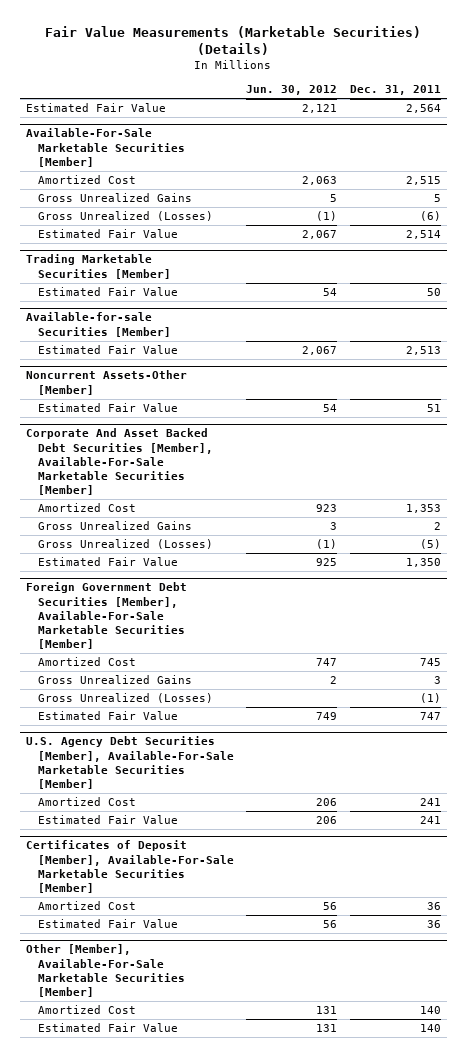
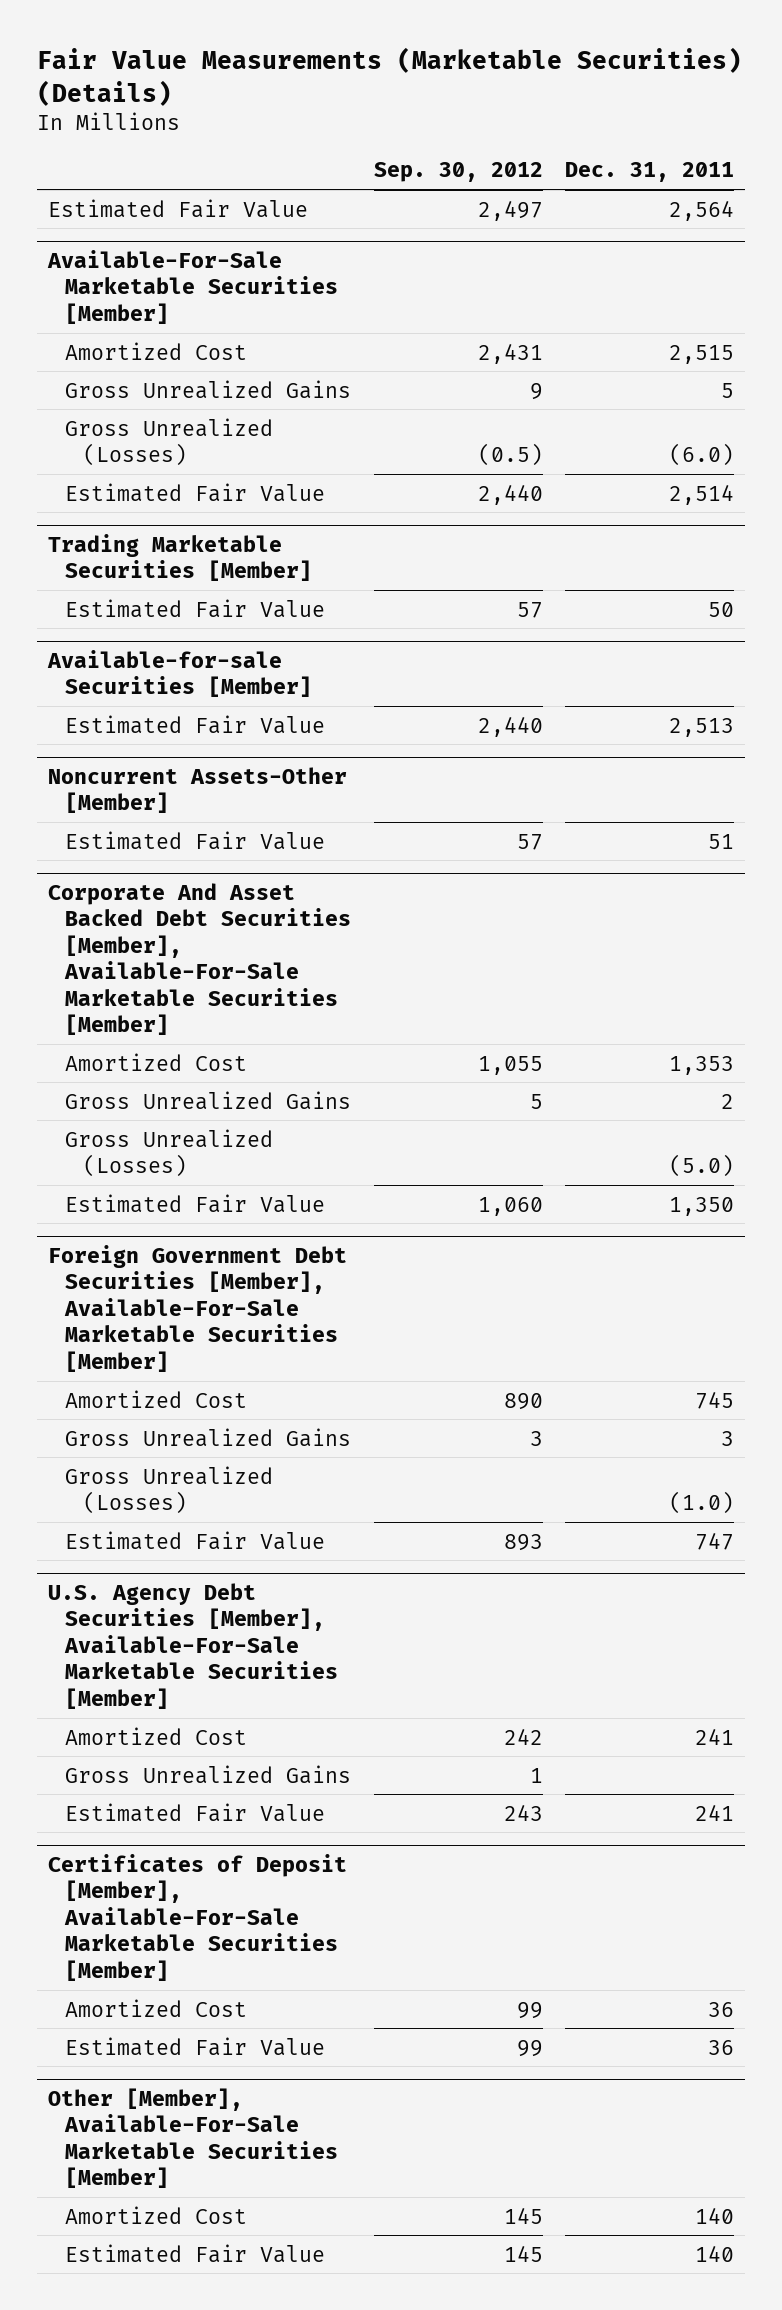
- | Jun. 30, 2012 | Dec. 31, 2011
+ | Sep. 30, 2012 | Dec. 31, 2011
@ Available-For-Sale Marketable Securities [Member]
- Gross Unrealized (Losses) | (1) | (6)
+ Gross Unrealized (Losses) | (0.5) | (6.0)
@ Corporate And Asset Backed Debt Securities [Member], Available-For-Sale Marketable Securities [Member]
- Gross Unrealized (Losses) | (1) | (5)
+ Gross Unrealized (Losses) | | (5.0)
@ Foreign Government Debt Securities [Member], Available-For-Sale Marketable Securities [Member]
- Gross Unrealized (Losses) | | (1)
+ Gross Unrealized (Losses) | | (1.0)
@ U.S. Agency Debt Securities [Member], Available-For-Sale Marketable Securities [Member]
+ Gross Unrealized Gains | 1 |

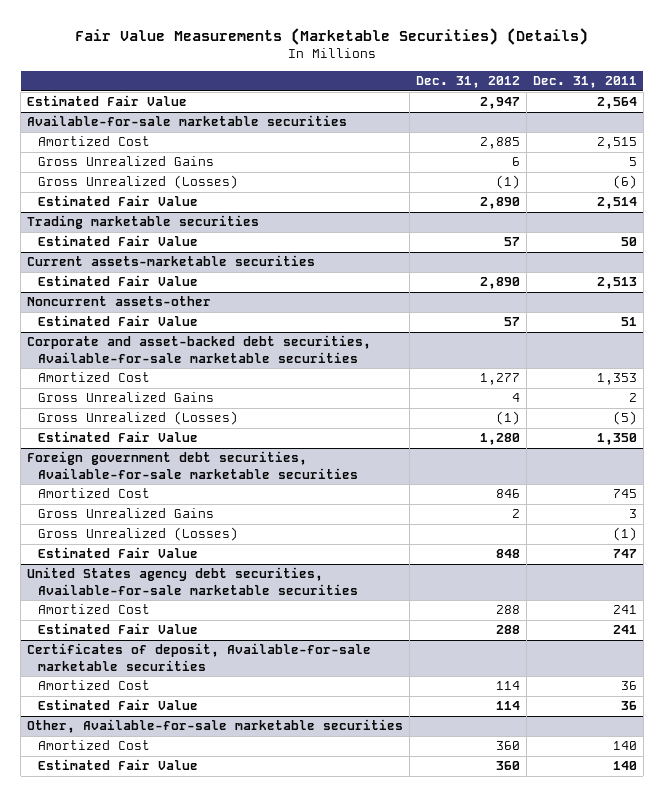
- | Sep. 30, 2012 | Dec. 31, 2011
+ | Dec. 31, 2012 | Dec. 31, 2011
- Available-For-Sale Marketable Securities [Member]
+ Available-for-sale marketable securities
- Gross Unrealized (Losses) | (0.5) | (6.0)
+ Gross Unrealized (Losses) | (1) | (6)
- Trading Marketable Securities [Member]
+ Trading marketable securities
- Available-for-sale Securities [Member]
+ Current assets-marketable securities
- Noncurrent Assets-Other [Member]
+ Noncurrent assets-other
- Corporate And Asset Backed Debt Securities [Member], Available-For-Sale Marketable Securities [Member]
+ Corporate and asset-backed debt securities, Available-for-sale marketable securities
- Gross Unrealized (Losses) | | (5.0)
+ Gross Unrealized (Losses) | (1) | (5)
- Foreign Government Debt Securities [Member], Available-For-Sale Marketable Securities [Member]
+ Foreign government debt securities, Available-for-sale marketable securities
- Gross Unrealized (Losses) | | (1.0)
+ Gross Unrealized (Losses) | | (1)
- U.S. Agency Debt Securities [Member], Available-For-Sale Marketable Securities [Member]
+ United States agency debt securities, Available-for-sale marketable securities
- Gross Unrealized Gains | 1 |
- Certificates of Deposit [Member], Available-For-Sale Marketable Securities [Member]
+ Certificates of deposit, Available-for-sale marketable securities
- Other [Member], Available-For-Sale Marketable Securities [Member]
+ Other, Available-for-sale marketable securities

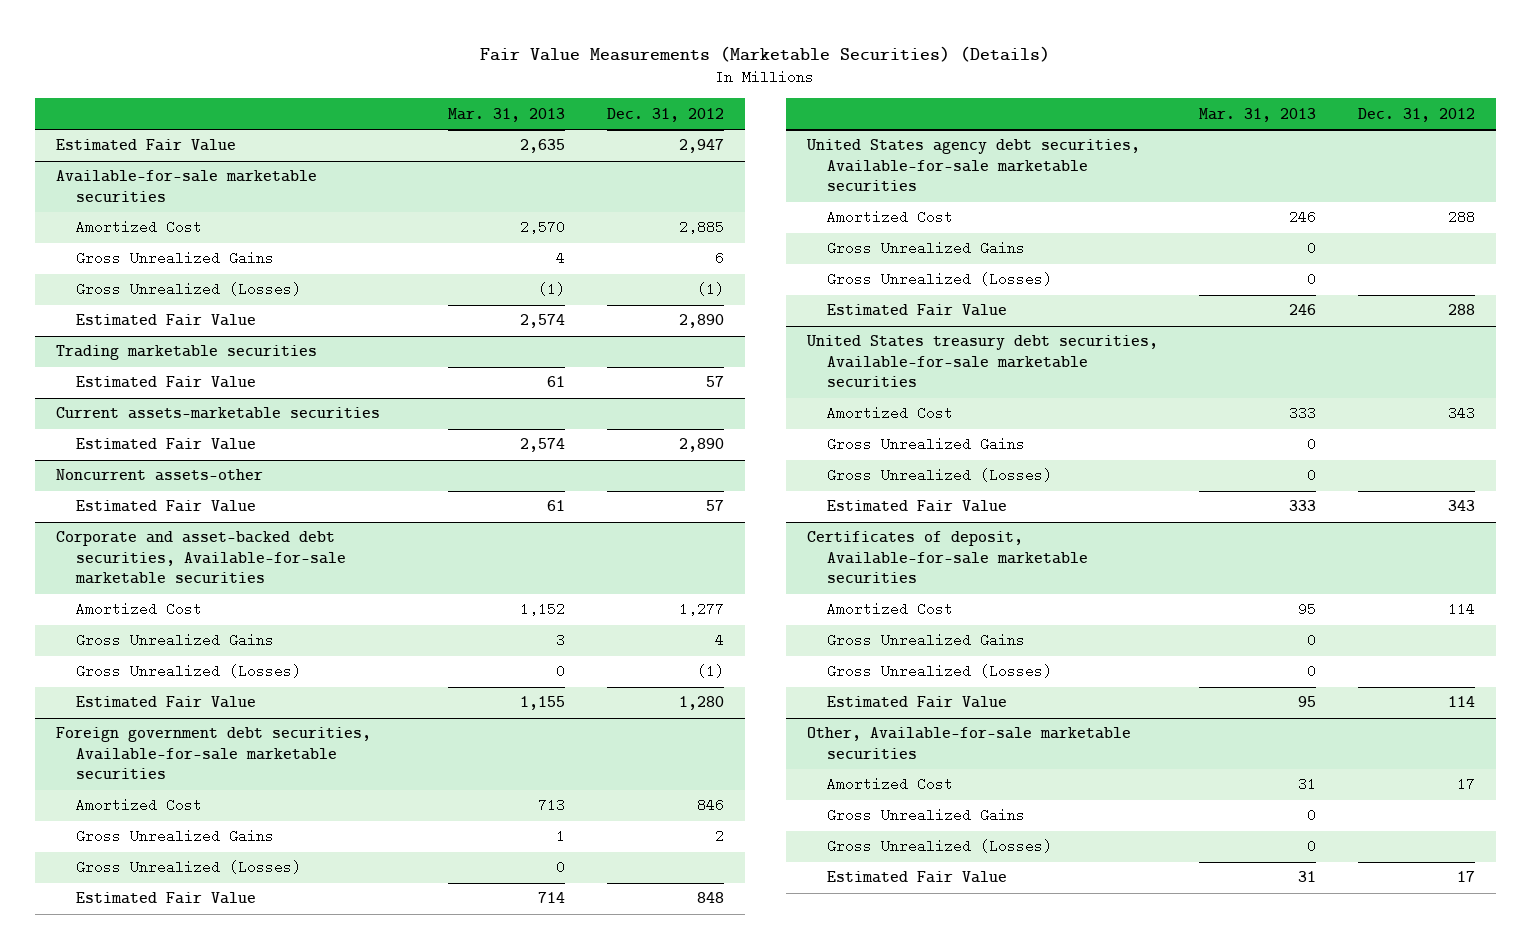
- | Dec. 31, 2012 | Dec. 31, 2011
+ | Mar. 31, 2013 | Dec. 31, 2012
@ United States agency debt securities, Available-for-sale marketable securities
+ Gross Unrealized Gains | 0 |
+ Gross Unrealized (Losses) | 0 |
+ United States treasury debt securities, Available-for-sale marketable securities
+ Amortized Cost | 333 | 343
+ Gross Unrealized Gains | 0 |
+ Gross Unrealized (Losses) | 0 |
+ Estimated Fair Value | 333 | 343
@ Certificates of deposit, Available-for-sale marketable securities
+ Gross Unrealized Gains | 0 |
+ Gross Unrealized (Losses) | 0 |
@ Other, Available-for-sale marketable securities
- Amortized Cost | 360 | 140
- Estimated Fair Value | 360 | 140
+ Amortized Cost | 31 | 17
+ Gross Unrealized Gains | 0 |
+ Gross Unrealized (Losses) | 0 |
+ Estimated Fair Value | 31 | 17

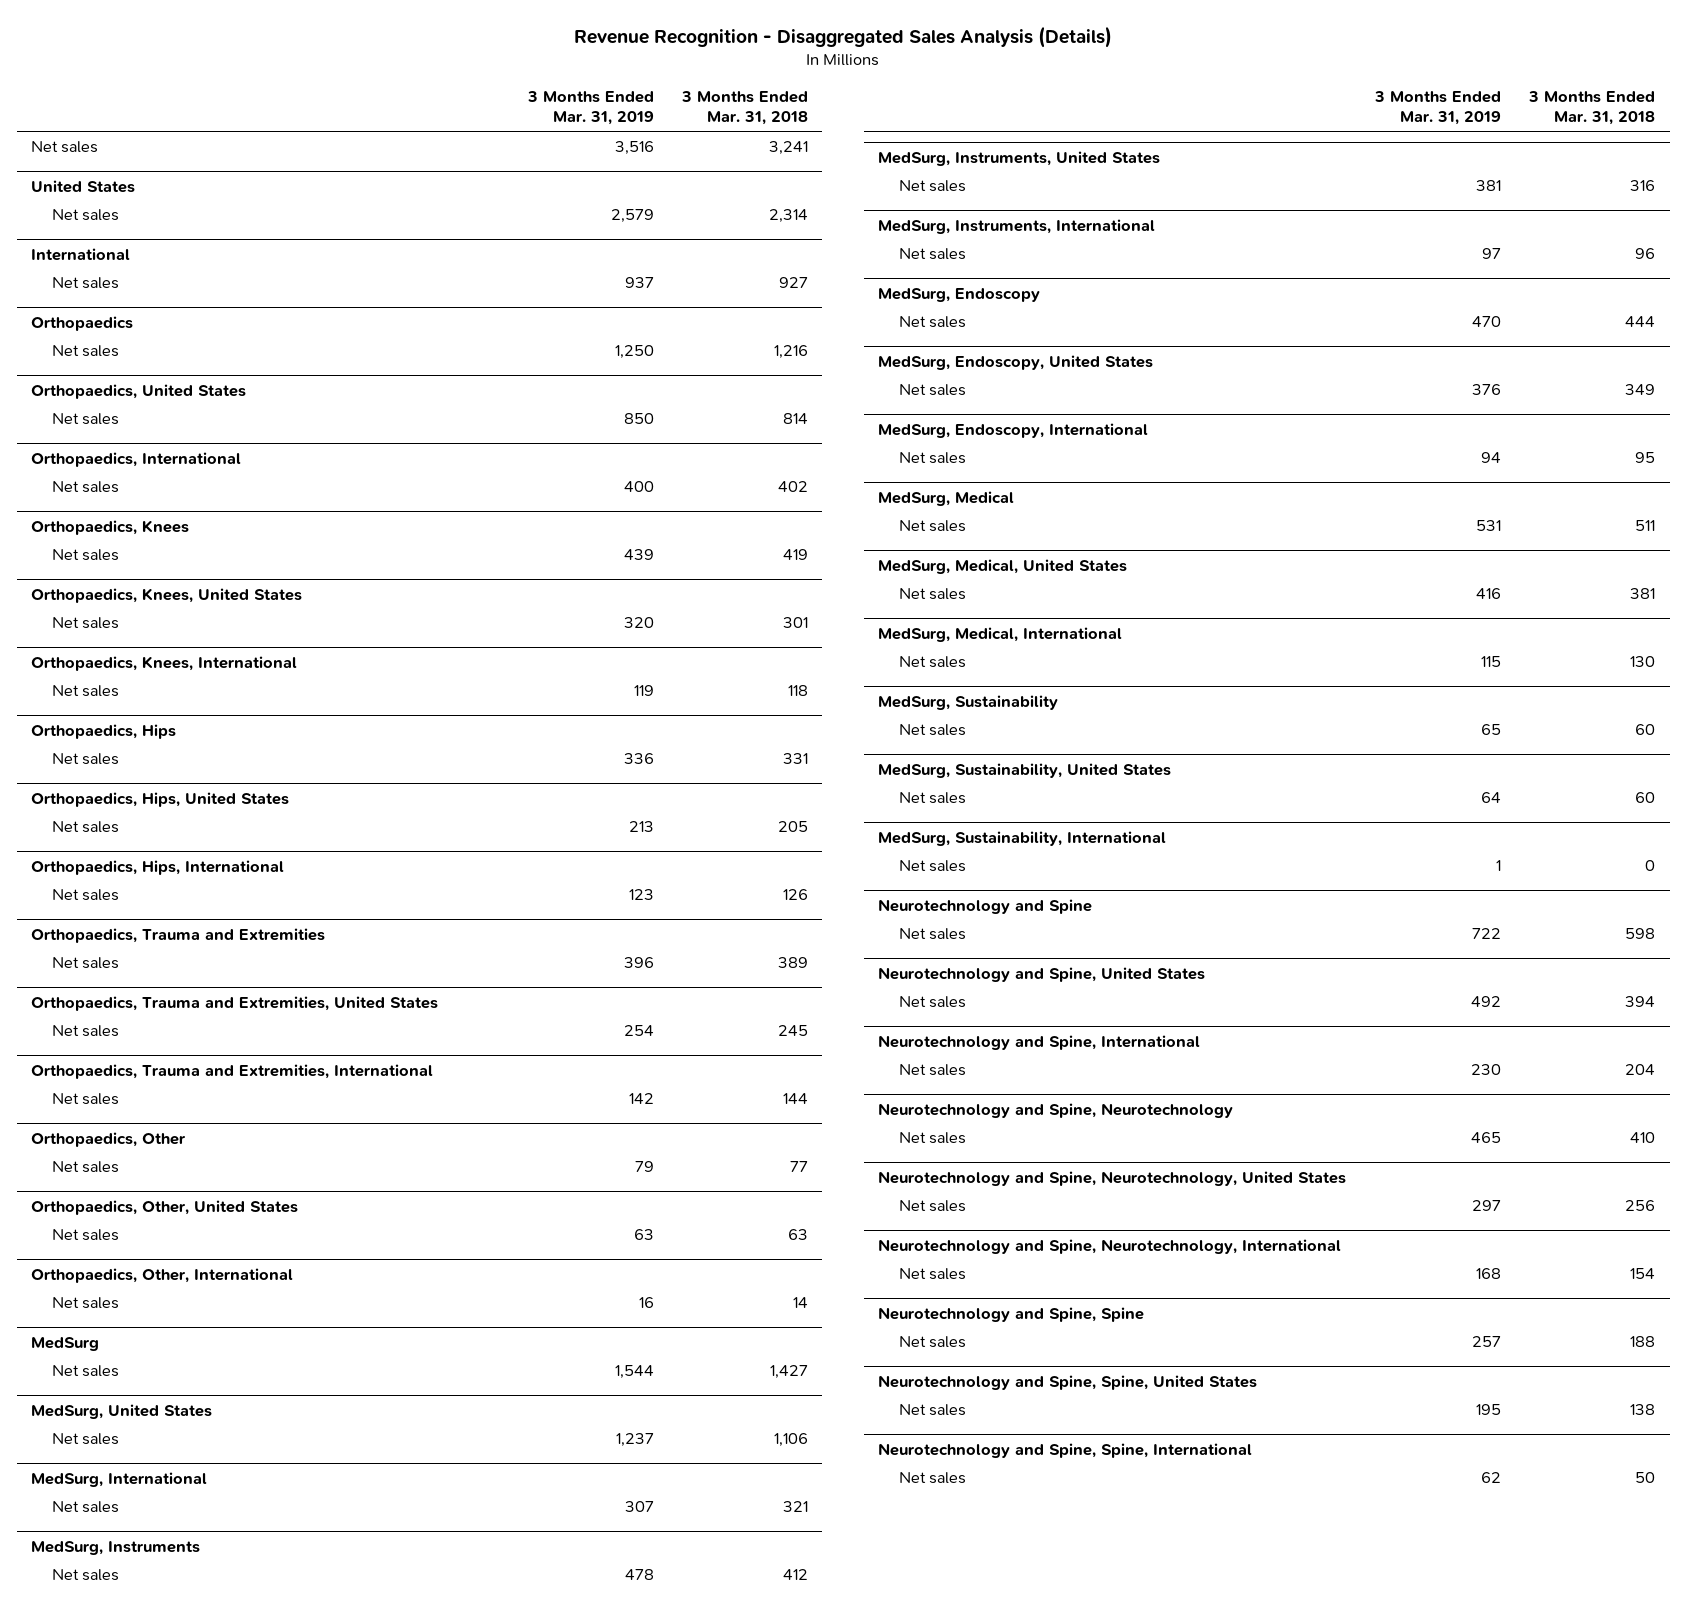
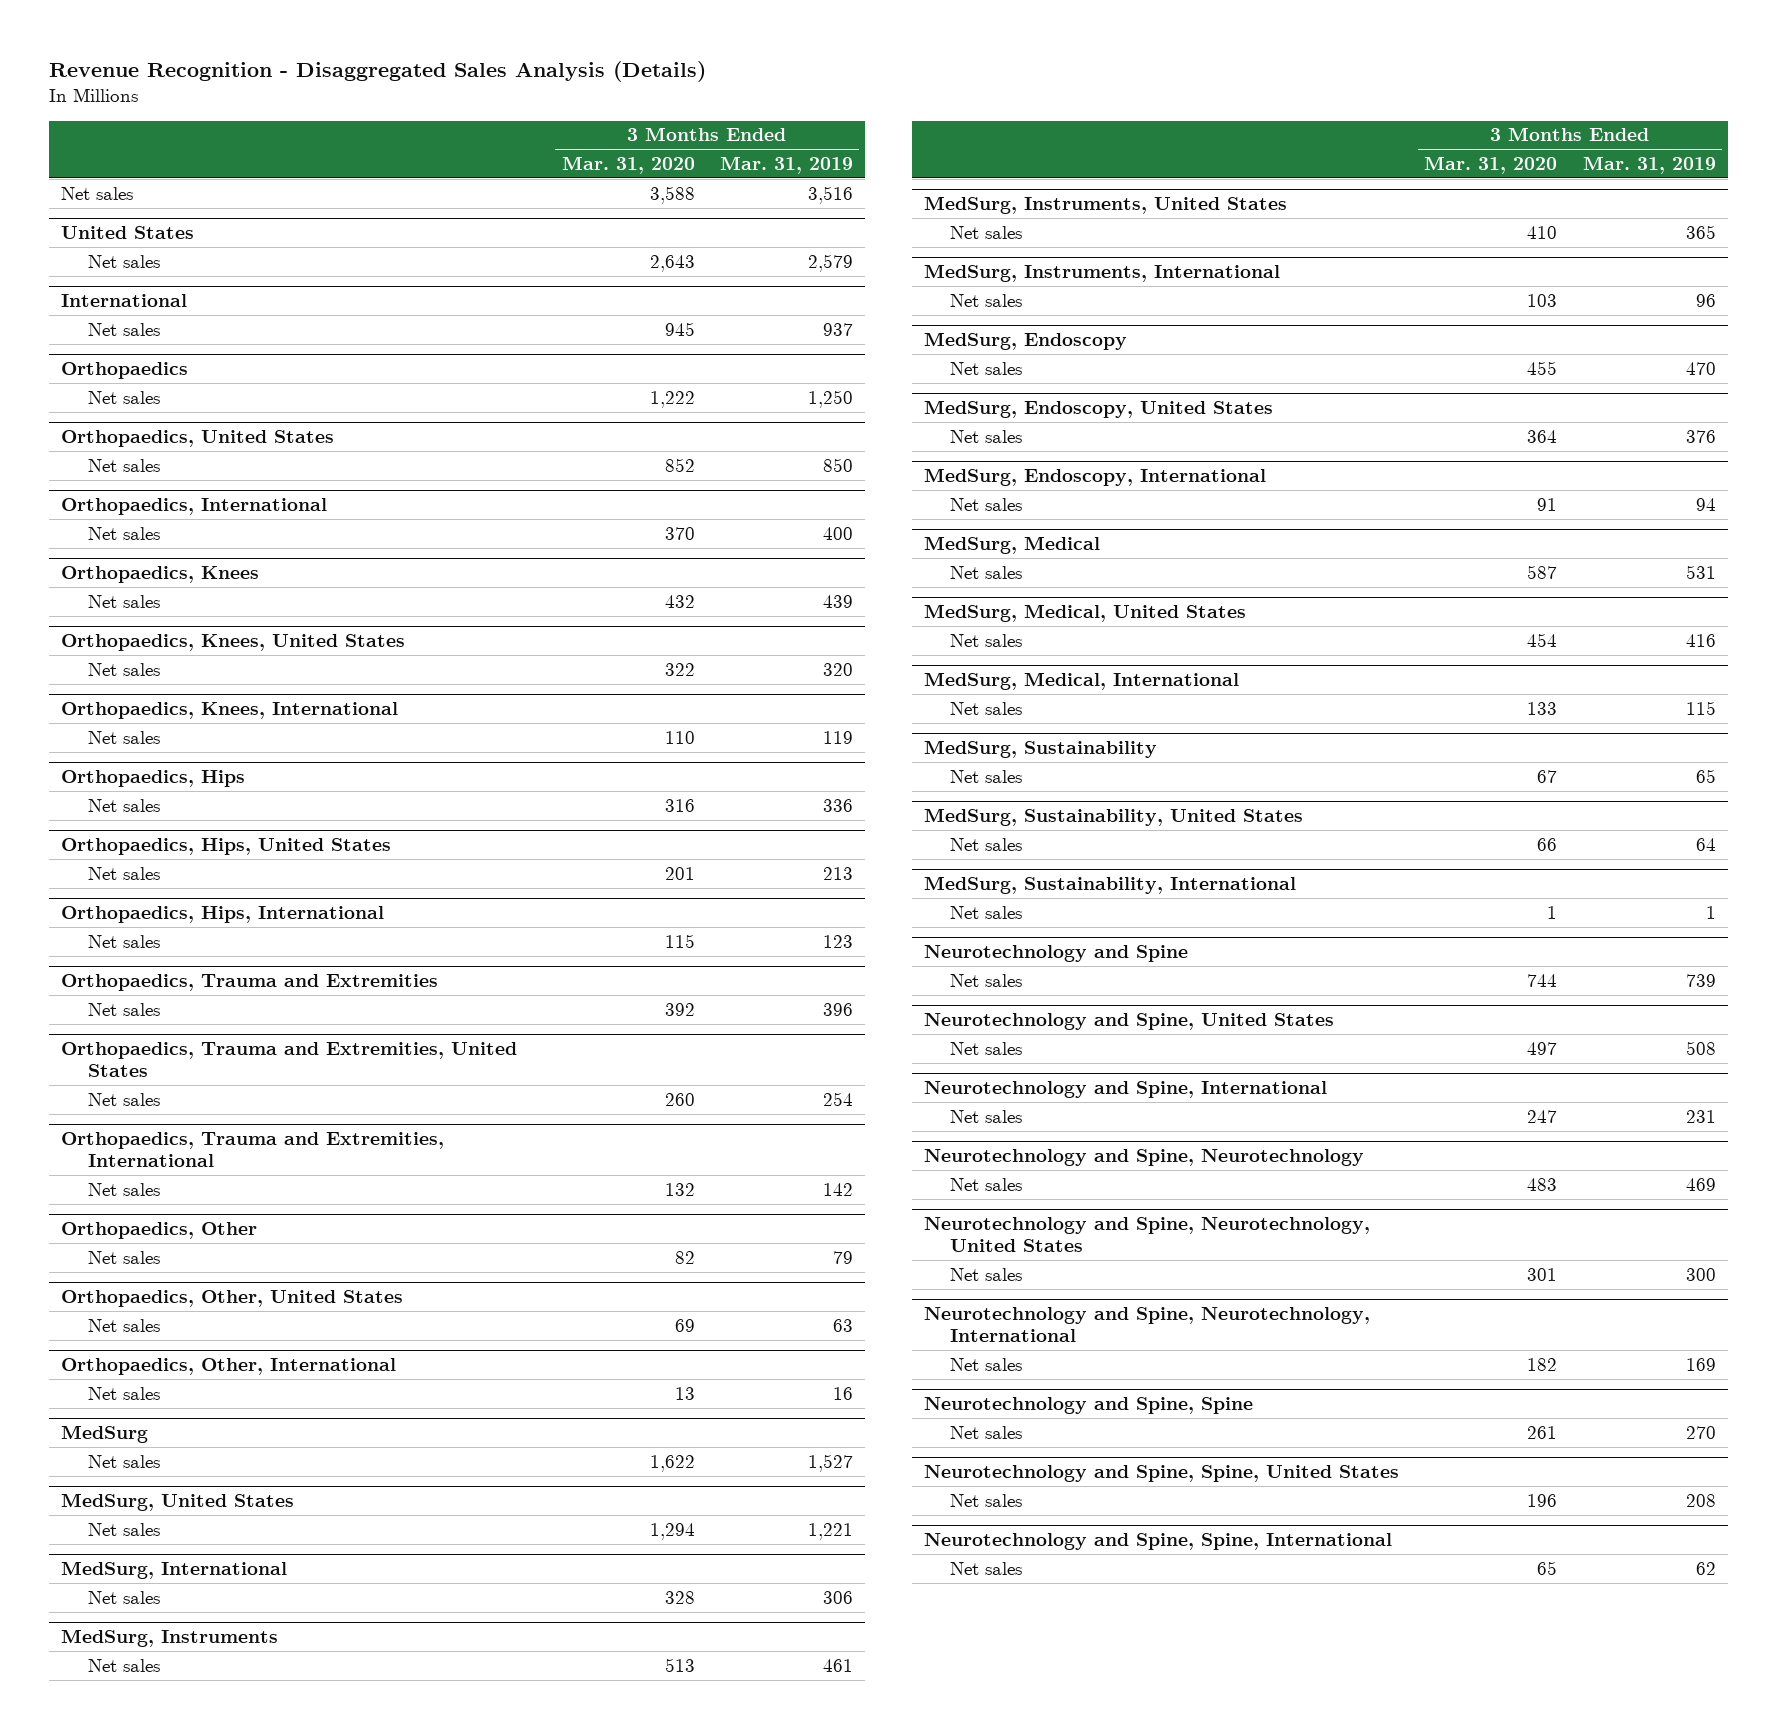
- | 3 Months Ended Mar. 31, 2019 | 3 Months Ended Mar. 31, 2018
+ | 3 Months Ended Mar. 31, 2020 | 3 Months Ended Mar. 31, 2019
@ MedSurg
- Net sales | 1,544 | 1,427
+ Net sales | 1,622 | 1,527
@ MedSurg, United States
- Net sales | 1,237 | 1,106
+ Net sales | 1,294 | 1,221
@ MedSurg, International
- Net sales | 307 | 321
+ Net sales | 328 | 306
@ MedSurg, Instruments
- Net sales | 478 | 412
+ Net sales | 513 | 461
@ MedSurg, Instruments, United States
- Net sales | 381 | 316
+ Net sales | 410 | 365
@ MedSurg, Instruments, International
- Net sales | 97 | 96
+ Net sales | 103 | 96
@ Neurotechnology and Spine
- Net sales | 722 | 598
+ Net sales | 744 | 739
@ Neurotechnology and Spine, United States
- Net sales | 492 | 394
+ Net sales | 497 | 508
@ Neurotechnology and Spine, International
- Net sales | 230 | 204
+ Net sales | 247 | 231
@ Neurotechnology and Spine, Neurotechnology
- Net sales | 465 | 410
+ Net sales | 483 | 469
@ Neurotechnology and Spine, Neurotechnology, United States
- Net sales | 297 | 256
+ Net sales | 301 | 300
@ Neurotechnology and Spine, Neurotechnology, International
- Net sales | 168 | 154
+ Net sales | 182 | 169
@ Neurotechnology and Spine, Spine
- Net sales | 257 | 188
+ Net sales | 261 | 270
@ Neurotechnology and Spine, Spine, United States
- Net sales | 195 | 138
+ Net sales | 196 | 208

